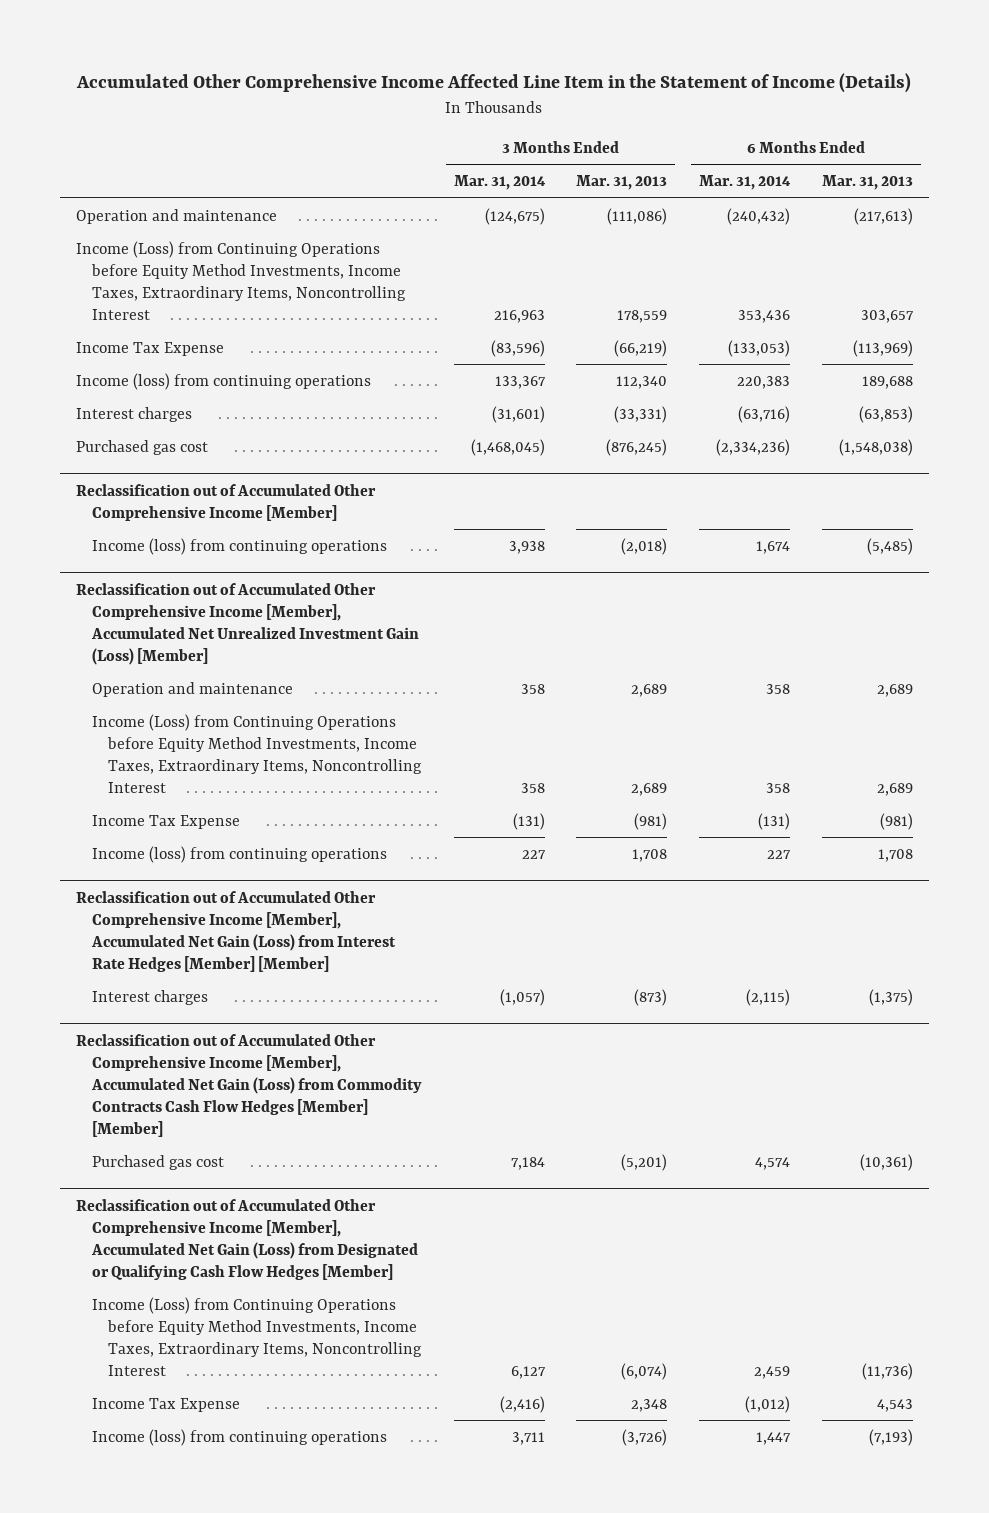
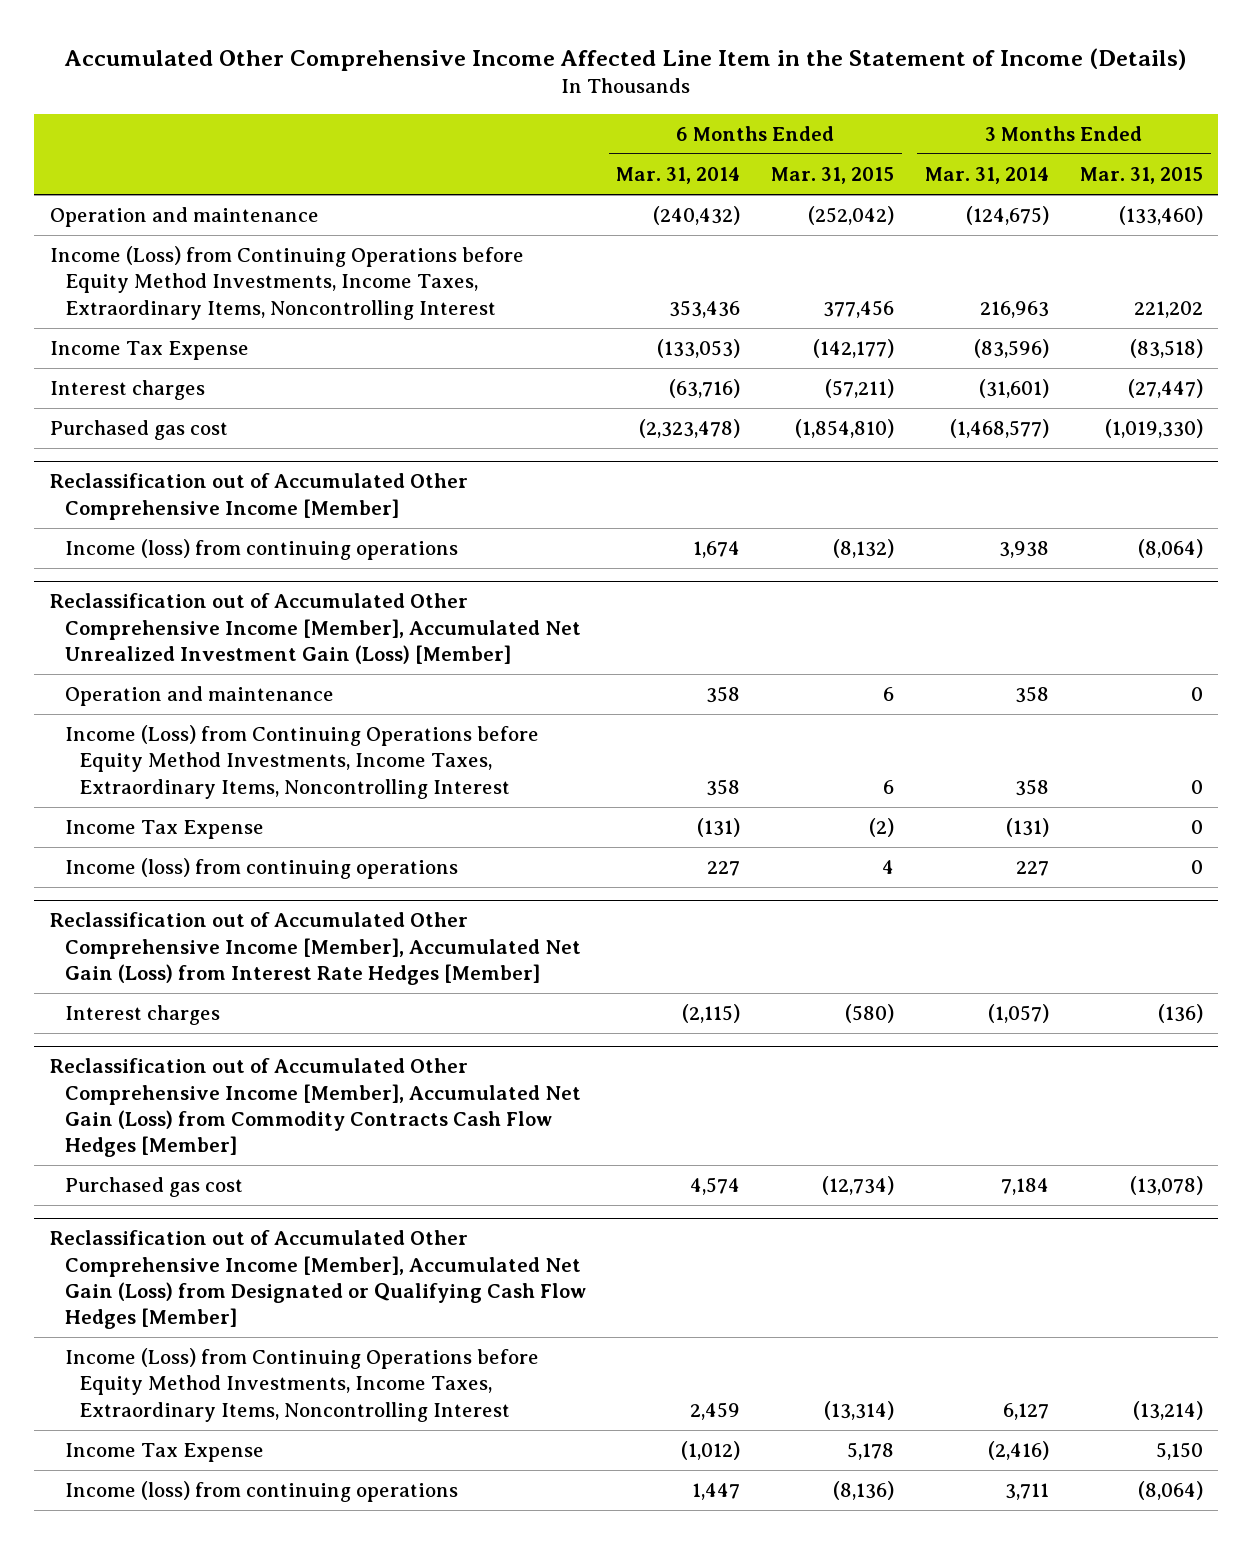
- | 3 Months Ended Mar. 31, 2014 | 3 Months Ended Mar. 31, 2013 | 6 Months Ended Mar. 31, 2014 | 6 Months Ended Mar. 31, 2013
+ | 6 Months Ended Mar. 31, 2014 | 6 Months Ended Mar. 31, 2015 | 3 Months Ended Mar. 31, 2014 | 3 Months Ended Mar. 31, 2015
- Income (loss) from continuing operations | 133,367 | 112,340 | 220,383 | 189,688
- Purchased gas cost | (1,468,045) | (876,245) | (2,334,236) | (1,548,038)
+ Purchased gas cost | (2,323,478) | (1,854,810) | (1,468,577) | (1,019,330)
- Reclassification out of Accumulated Other Comprehensive Income [Member], Accumulated Net Gain (Loss) from Interest Rate Hedges [Member] [Member]
+ Reclassification out of Accumulated Other Comprehensive Income [Member], Accumulated Net Gain (Loss) from Interest Rate Hedges [Member]
- Reclassification out of Accumulated Other Comprehensive Income [Member], Accumulated Net Gain (Loss) from Commodity Contracts Cash Flow Hedges [Member] [Member]
+ Reclassification out of Accumulated Other Comprehensive Income [Member], Accumulated Net Gain (Loss) from Commodity Contracts Cash Flow Hedges [Member]

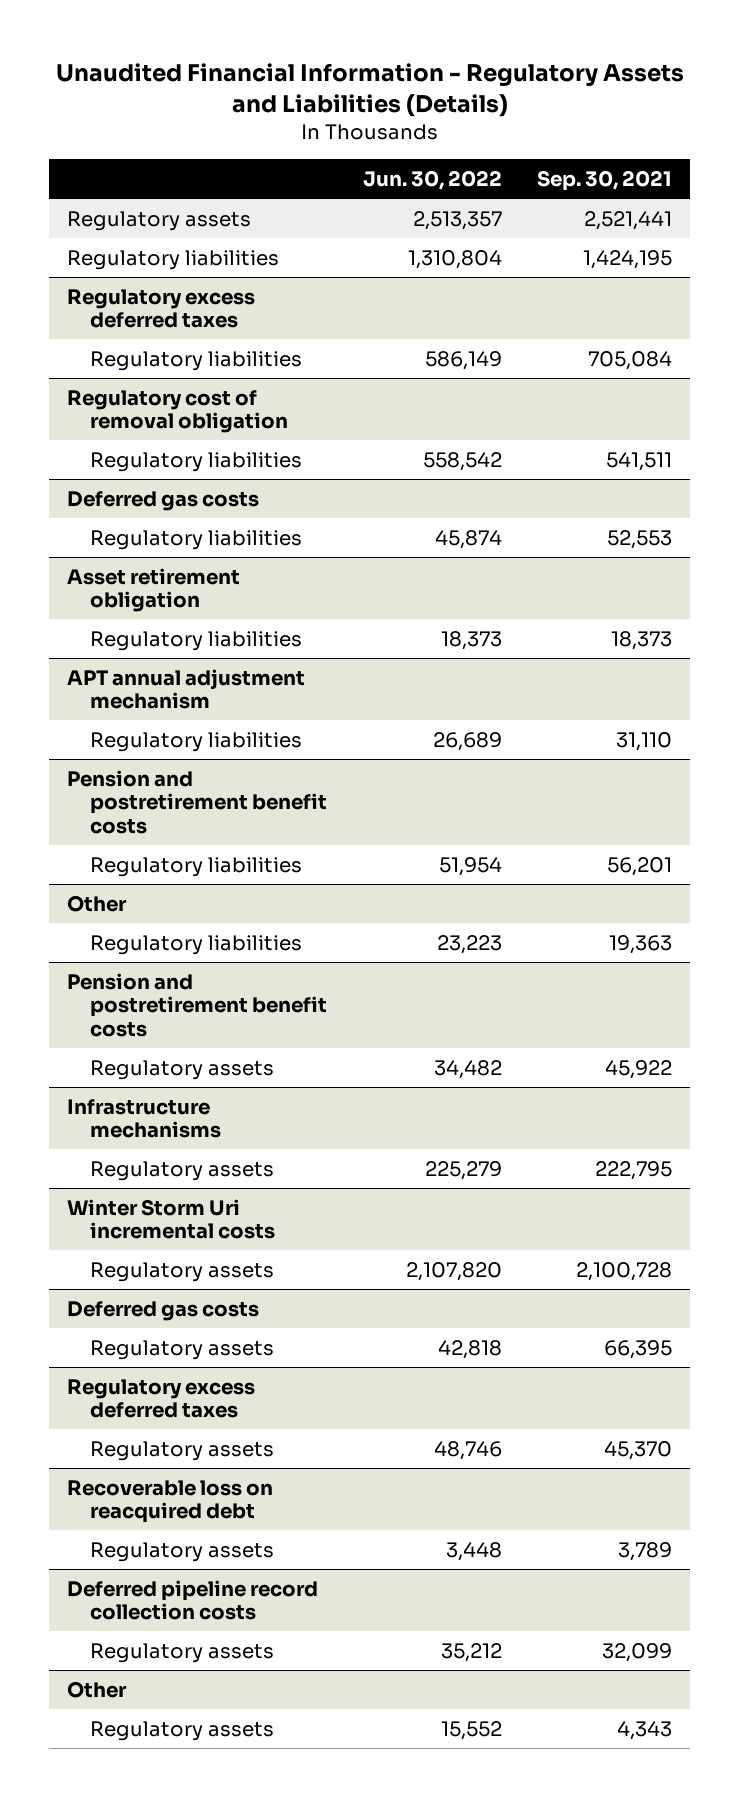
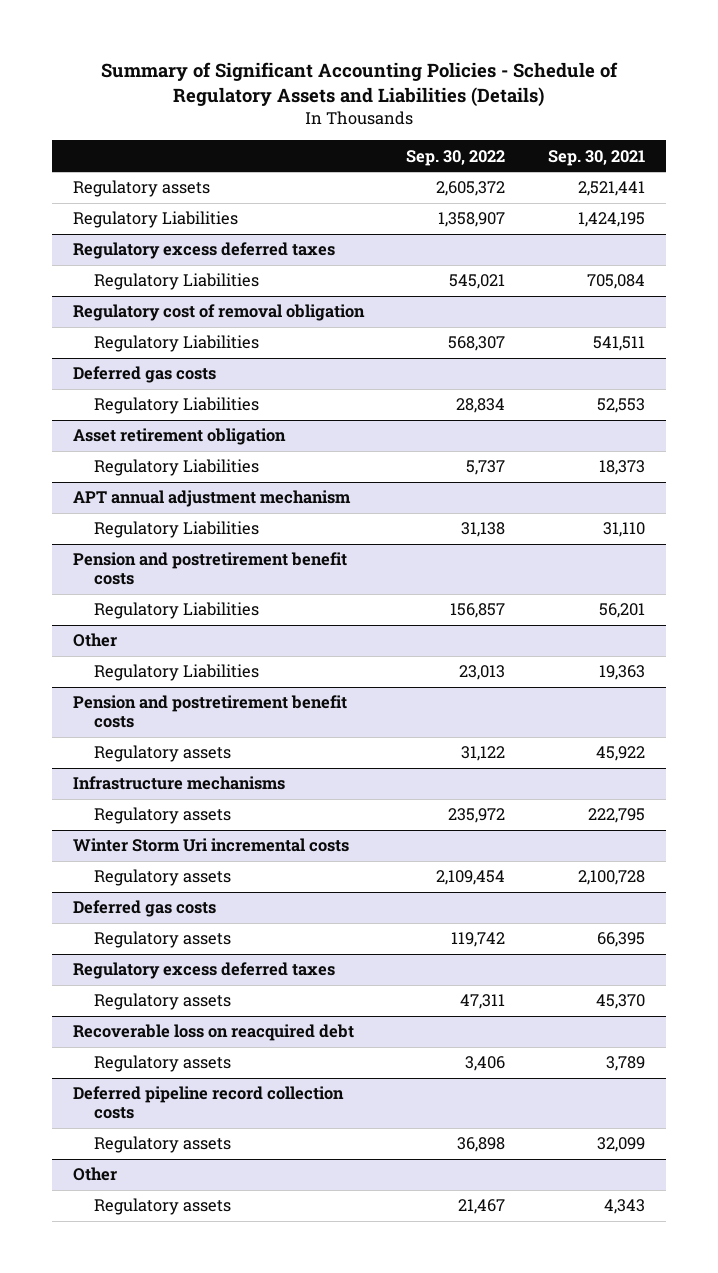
- Unaudited Financial Information - Regulatory Assets and Liabilities (Details)
+ Summary of Significant Accounting Policies - Schedule of Regulatory Assets and Liabilities (Details)
- | Jun. 30, 2022 | Sep. 30, 2021
+ | Sep. 30, 2022 | Sep. 30, 2021
- Regulatory liabilities | 1,310,804 | 1,424,195
+ Regulatory Liabilities | 1,358,907 | 1,424,195
@ Regulatory excess deferred taxes
- Regulatory liabilities | 586,149 | 705,084
+ Regulatory Liabilities | 545,021 | 705,084
@ Regulatory cost of removal obligation
- Regulatory liabilities | 558,542 | 541,511
+ Regulatory Liabilities | 568,307 | 541,511
@ Deferred gas costs
- Regulatory liabilities | 45,874 | 52,553
+ Regulatory Liabilities | 28,834 | 52,553
@ Asset retirement obligation
- Regulatory liabilities | 18,373 | 18,373
+ Regulatory Liabilities | 5,737 | 18,373
@ APT annual adjustment mechanism
- Regulatory liabilities | 26,689 | 31,110
+ Regulatory Liabilities | 31,138 | 31,110
@ Pension and postretirement benefit costs
- Regulatory liabilities | 51,954 | 56,201
+ Regulatory Liabilities | 156,857 | 56,201
@ Other
- Regulatory liabilities | 23,223 | 19,363
+ Regulatory Liabilities | 23,013 | 19,363

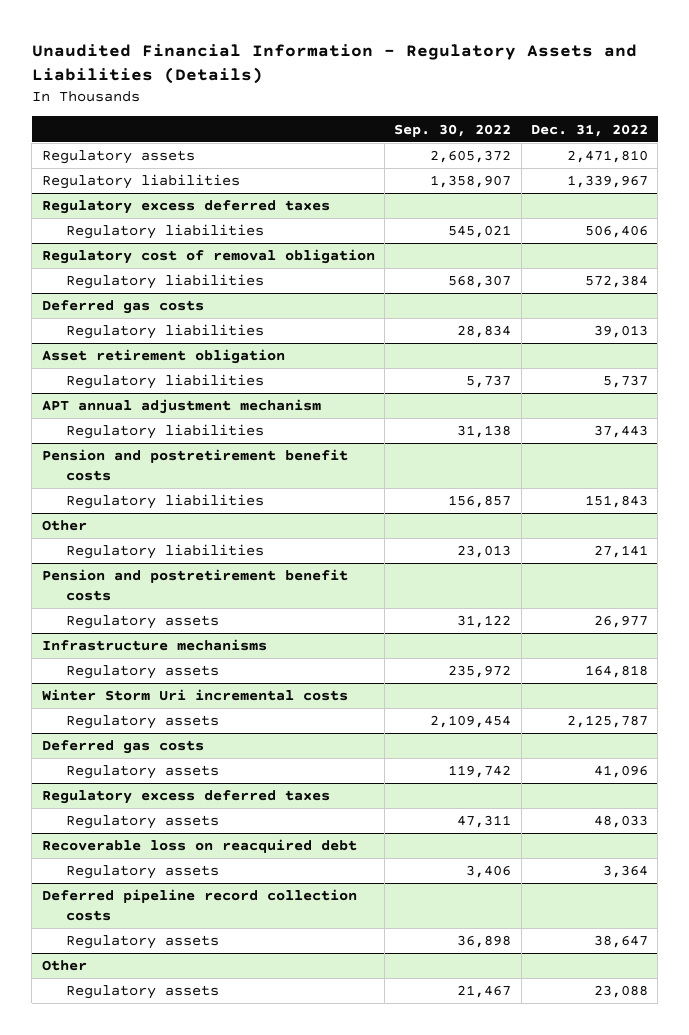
- Summary of Significant Accounting Policies - Schedule of Regulatory Assets and Liabilities (Details)
+ Unaudited Financial Information - Regulatory Assets and Liabilities (Details)
- | Sep. 30, 2022 | Sep. 30, 2021
+ | Sep. 30, 2022 | Dec. 31, 2022
- Regulatory Liabilities | 1,358,907 | 1,424,195
+ Regulatory liabilities | 1,358,907 | 1,339,967
@ Regulatory excess deferred taxes
- Regulatory Liabilities | 545,021 | 705,084
+ Regulatory liabilities | 545,021 | 506,406
@ Regulatory cost of removal obligation
- Regulatory Liabilities | 568,307 | 541,511
+ Regulatory liabilities | 568,307 | 572,384
@ Deferred gas costs
- Regulatory Liabilities | 28,834 | 52,553
+ Regulatory liabilities | 28,834 | 39,013
@ Asset retirement obligation
- Regulatory Liabilities | 5,737 | 18,373
+ Regulatory liabilities | 5,737 | 5,737
@ APT annual adjustment mechanism
- Regulatory Liabilities | 31,138 | 31,110
+ Regulatory liabilities | 31,138 | 37,443
@ Pension and postretirement benefit costs
- Regulatory Liabilities | 156,857 | 56,201
+ Regulatory liabilities | 156,857 | 151,843
@ Other
- Regulatory Liabilities | 23,013 | 19,363
+ Regulatory liabilities | 23,013 | 27,141

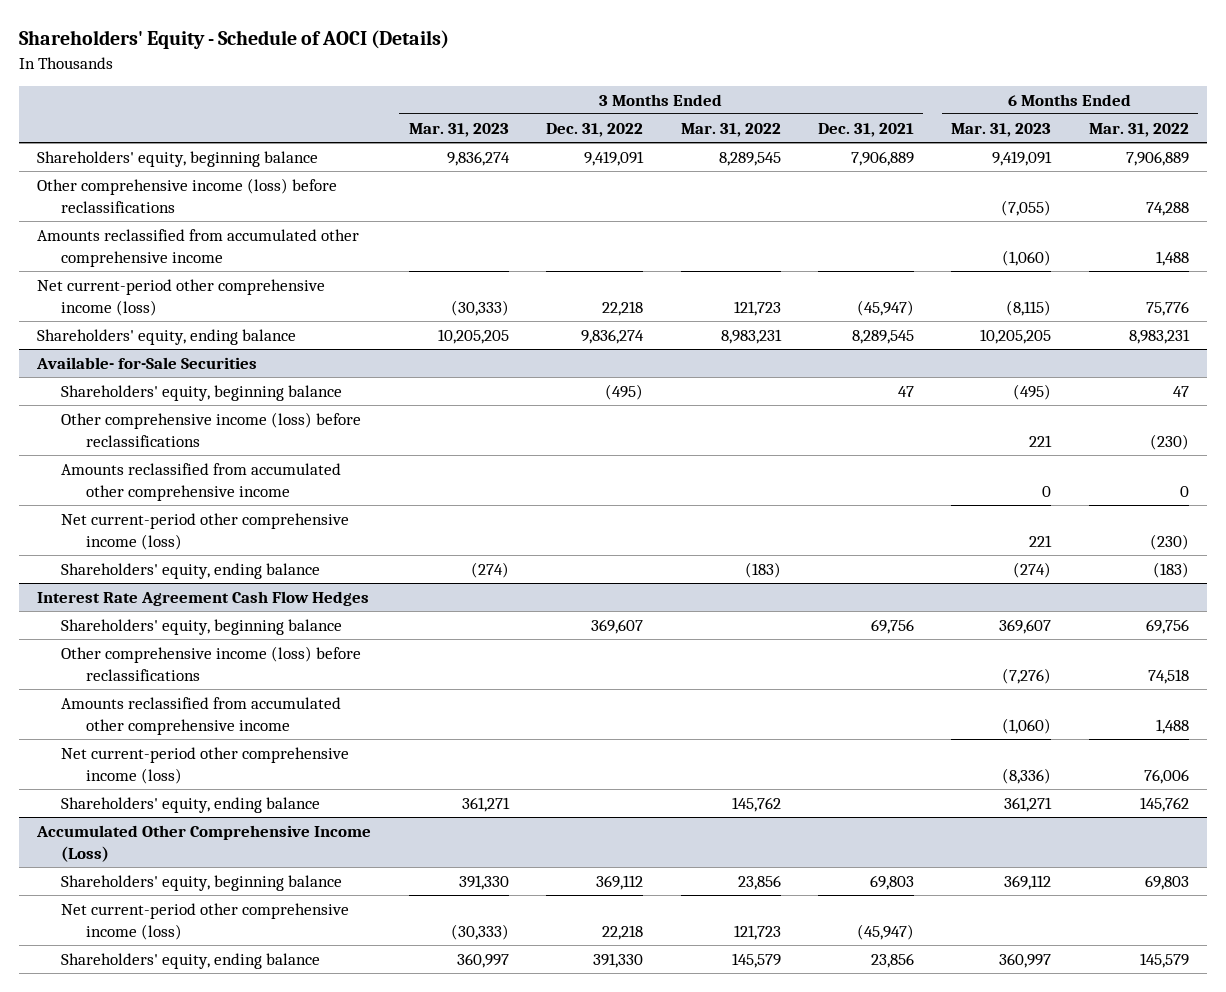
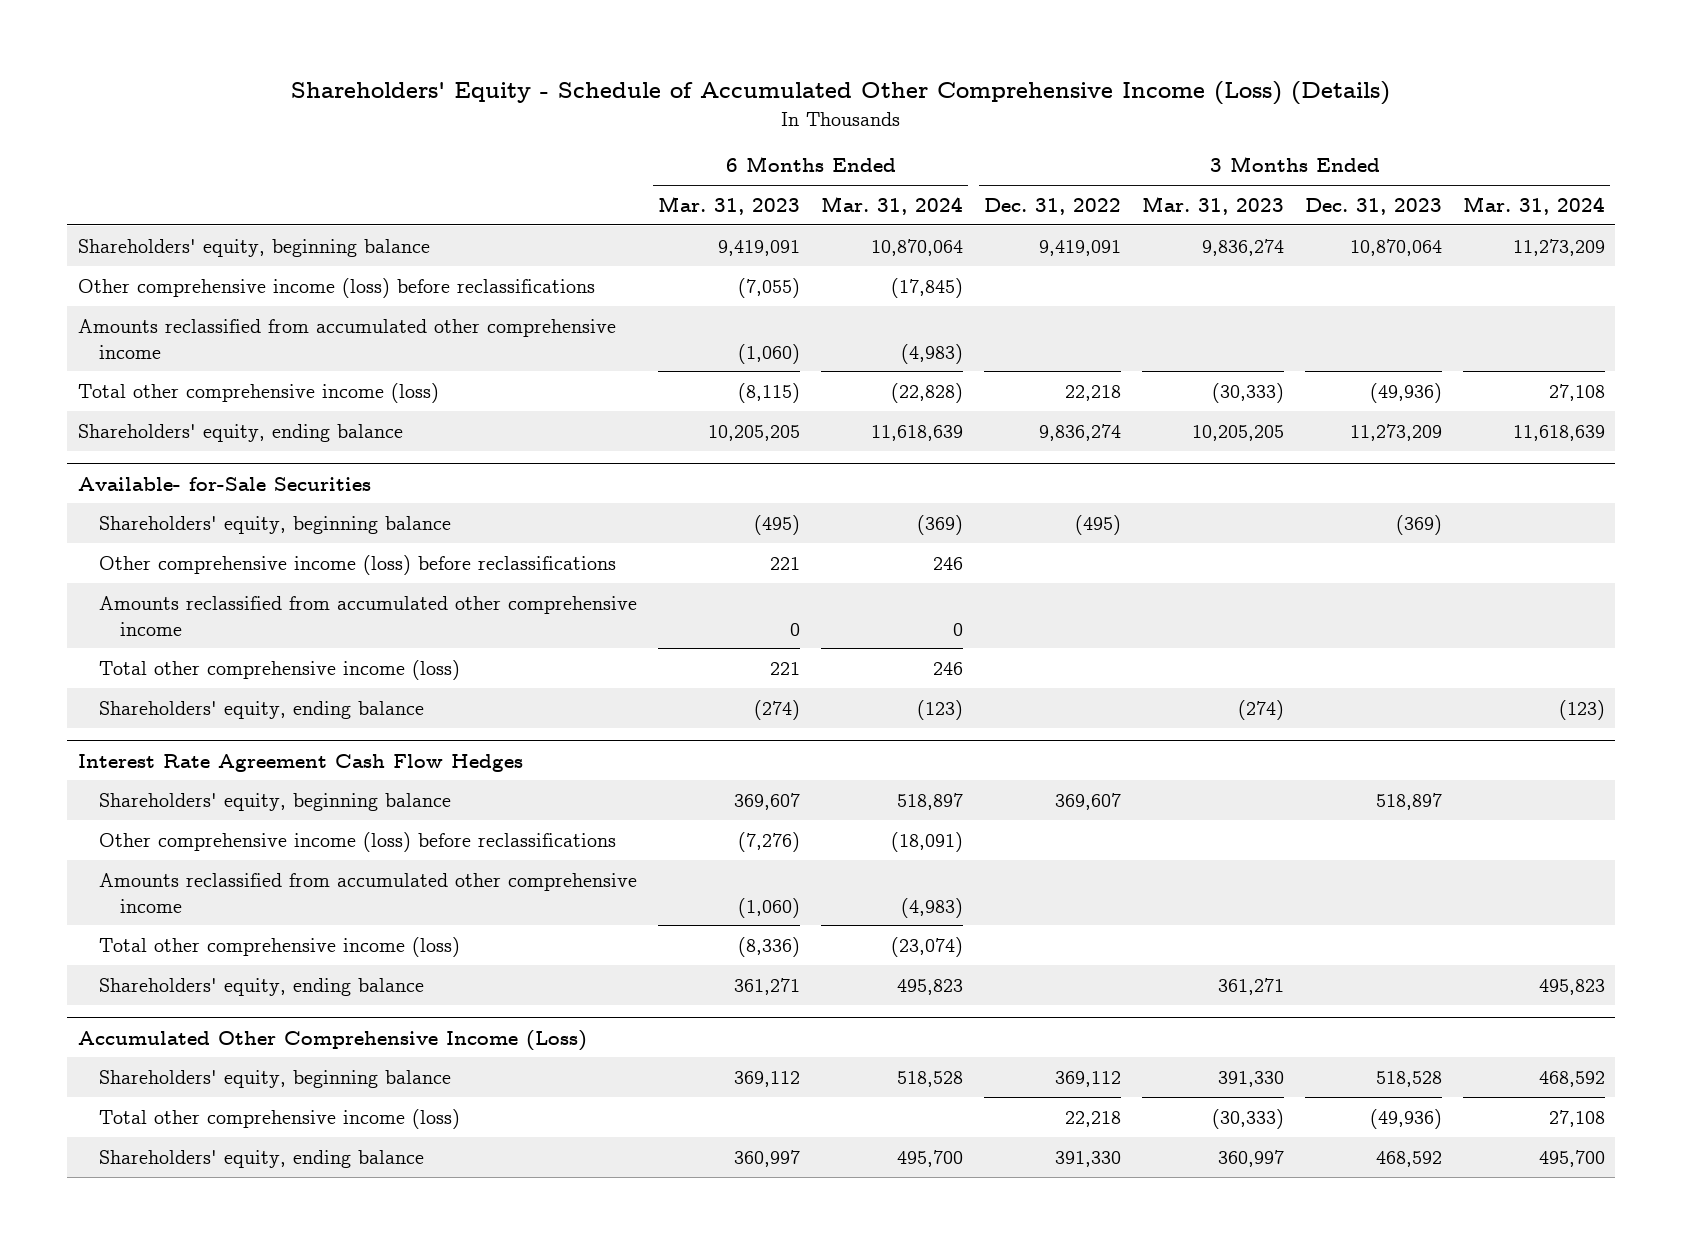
- Shareholders' Equity - Schedule of AOCI (Details)
+ Shareholders' Equity - Schedule of Accumulated Other Comprehensive Income (Loss) (Details)
- | 3 Months Ended Mar. 31, 2023 | 3 Months Ended Dec. 31, 2022 | 3 Months Ended Mar. 31, 2022 | 3 Months Ended Dec. 31, 2021 | 6 Months Ended Mar. 31, 2023 | 6 Months Ended Mar. 31, 2022
+ | 6 Months Ended Mar. 31, 2023 | 6 Months Ended Mar. 31, 2024 | 3 Months Ended Dec. 31, 2022 | 3 Months Ended Mar. 31, 2023 | 3 Months Ended Dec. 31, 2023 | 3 Months Ended Mar. 31, 2024
- Net current-period other comprehensive income (loss) | (30,333) | 22,218 | 121,723 | (45,947) | (8,115) | 75,776
+ Total other comprehensive income (loss) | (8,115) | (22,828) | 22,218 | (30,333) | (49,936) | 27,108
@ Available- for-Sale Securities
- Net current-period other comprehensive income (loss) | | | | | 221 | (230)
+ Total other comprehensive income (loss) | 221 | 246 | | | |
@ Interest Rate Agreement Cash Flow Hedges
- Net current-period other comprehensive income (loss) | | | | | (8,336) | 76,006
+ Total other comprehensive income (loss) | (8,336) | (23,074) | | | |
@ Accumulated Other Comprehensive Income (Loss)
- Net current-period other comprehensive income (loss) | (30,333) | 22,218 | 121,723 | (45,947) | |
+ Total other comprehensive income (loss) | | | 22,218 | (30,333) | (49,936) | 27,108

